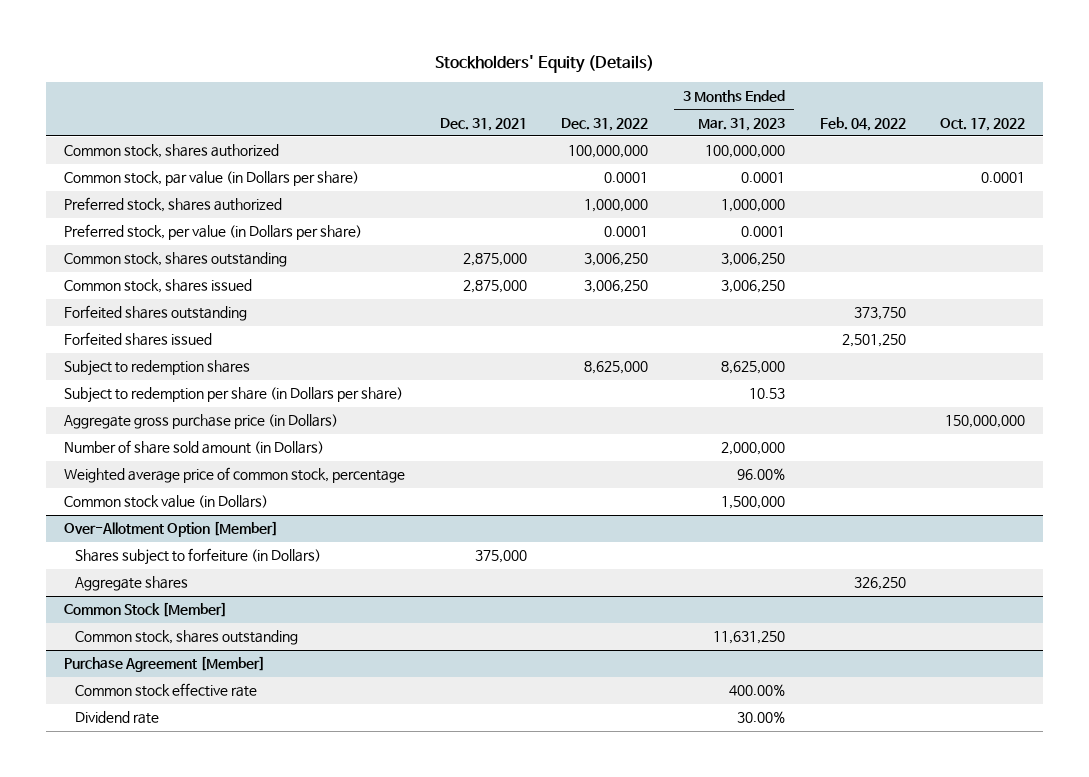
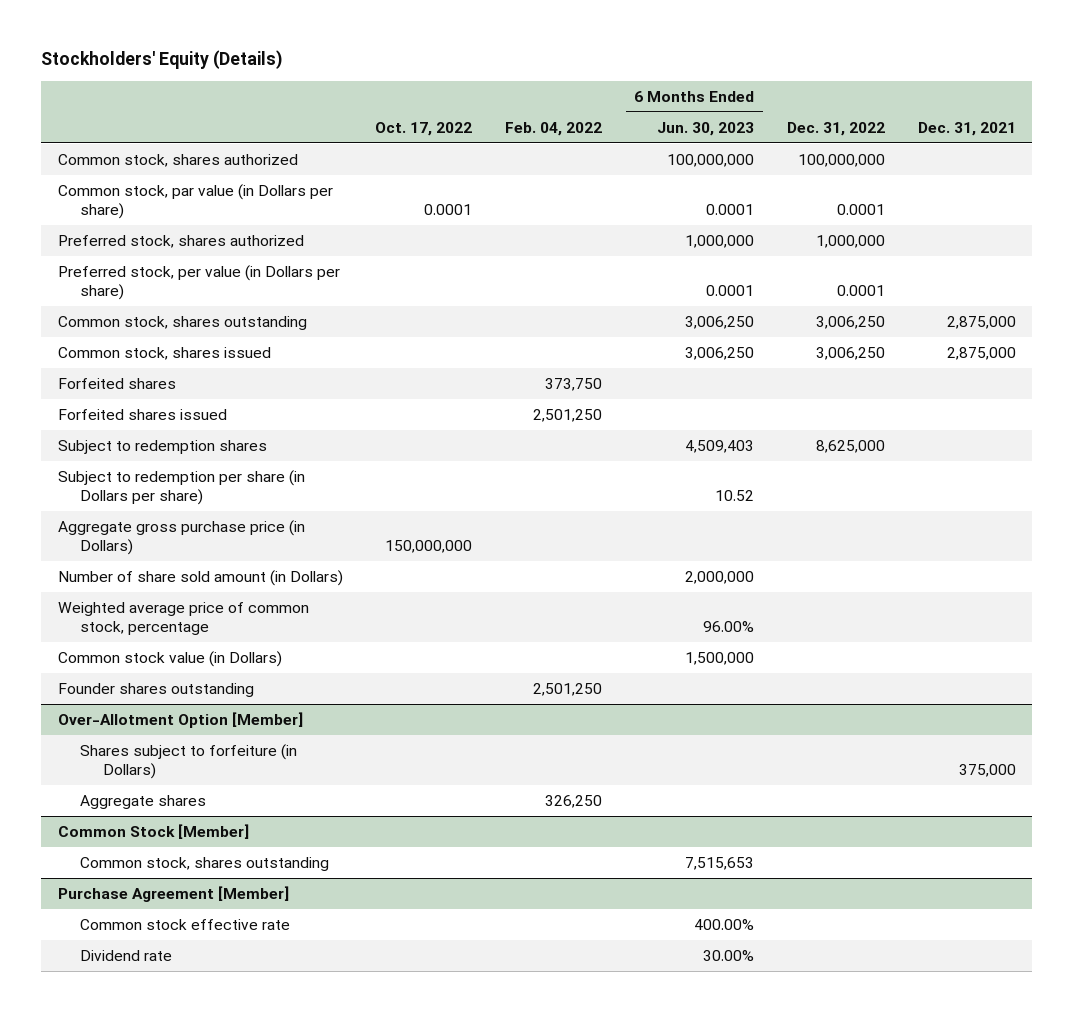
- | Dec. 31, 2021 | Dec. 31, 2022 | 3 Months Ended Mar. 31, 2023 | Feb. 04, 2022 | Oct. 17, 2022
+ | Oct. 17, 2022 | Feb. 04, 2022 | 6 Months Ended Jun. 30, 2023 | Dec. 31, 2022 | Dec. 31, 2021
- Forfeited shares outstanding | | | | 373,750 |
+ Forfeited shares | | 373,750 | | |
+ Founder shares outstanding | | 2,501,250 | | |

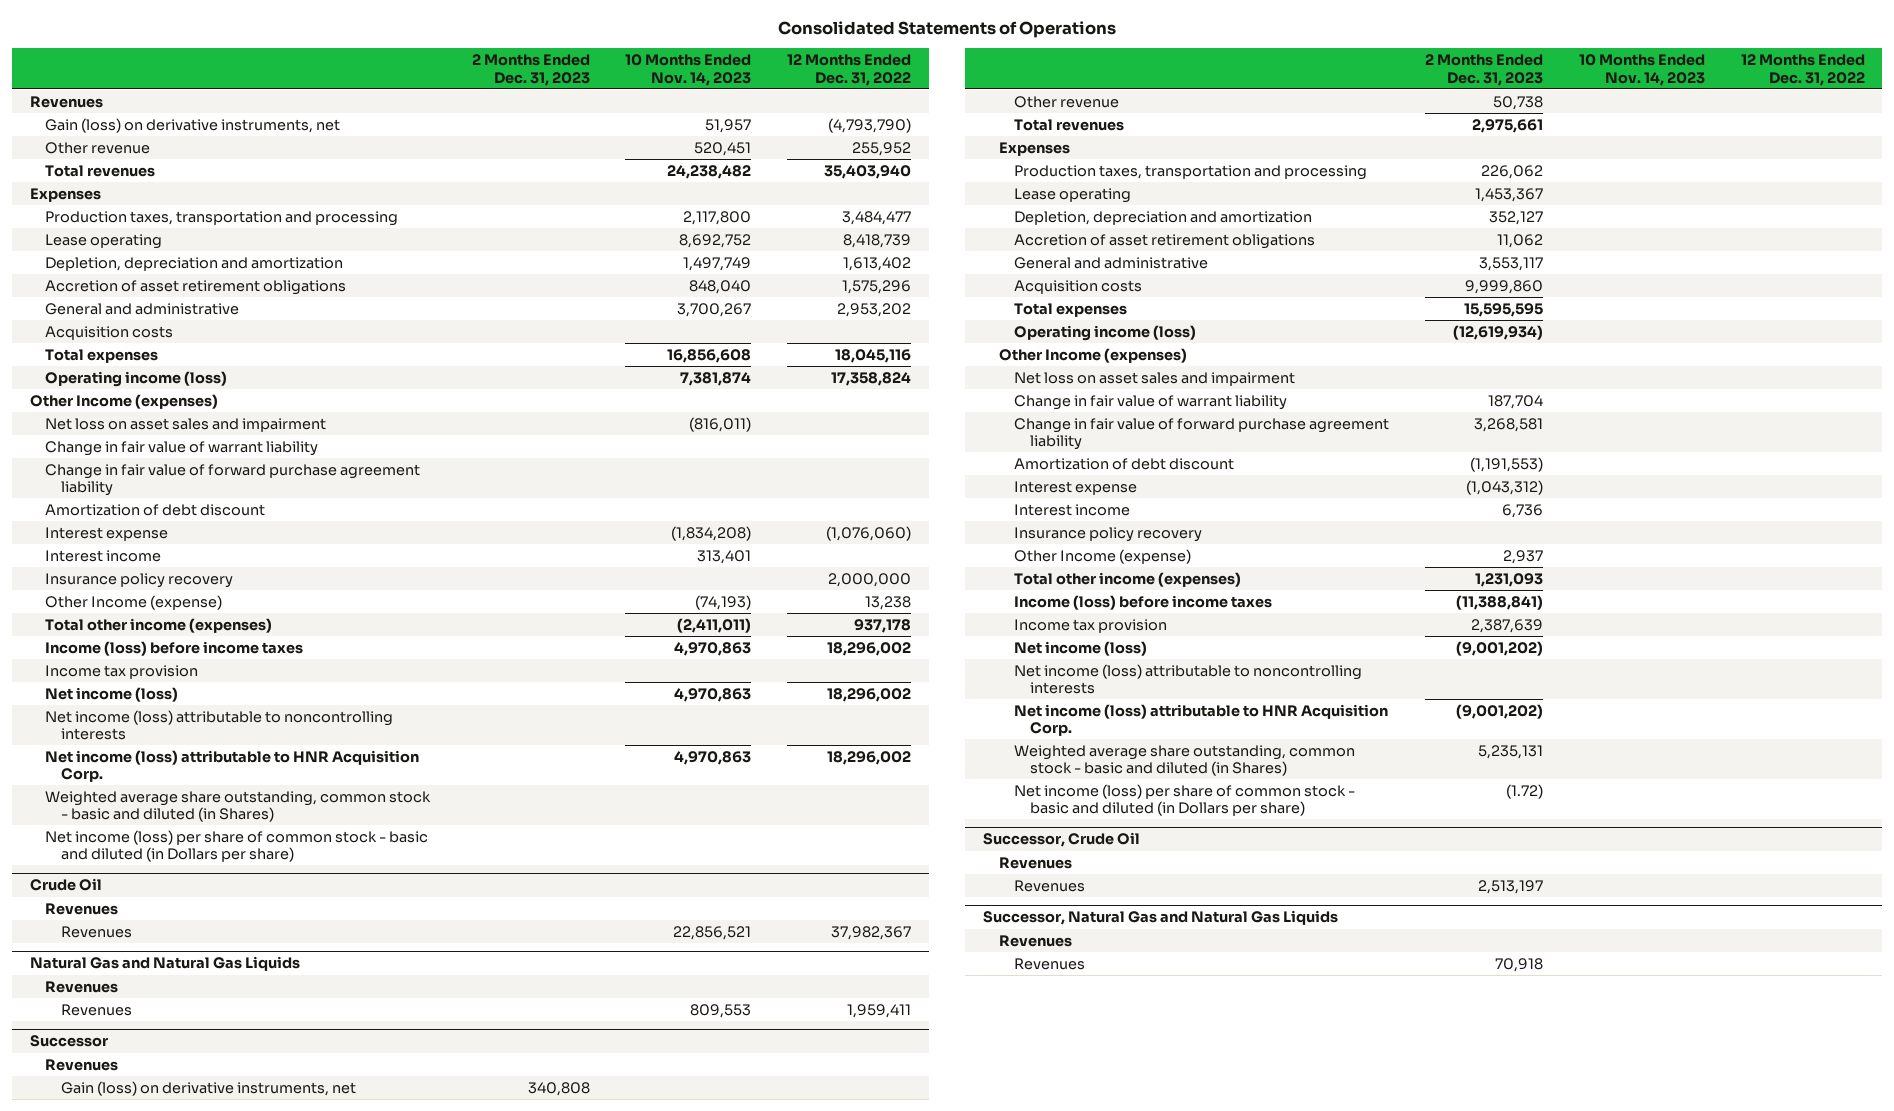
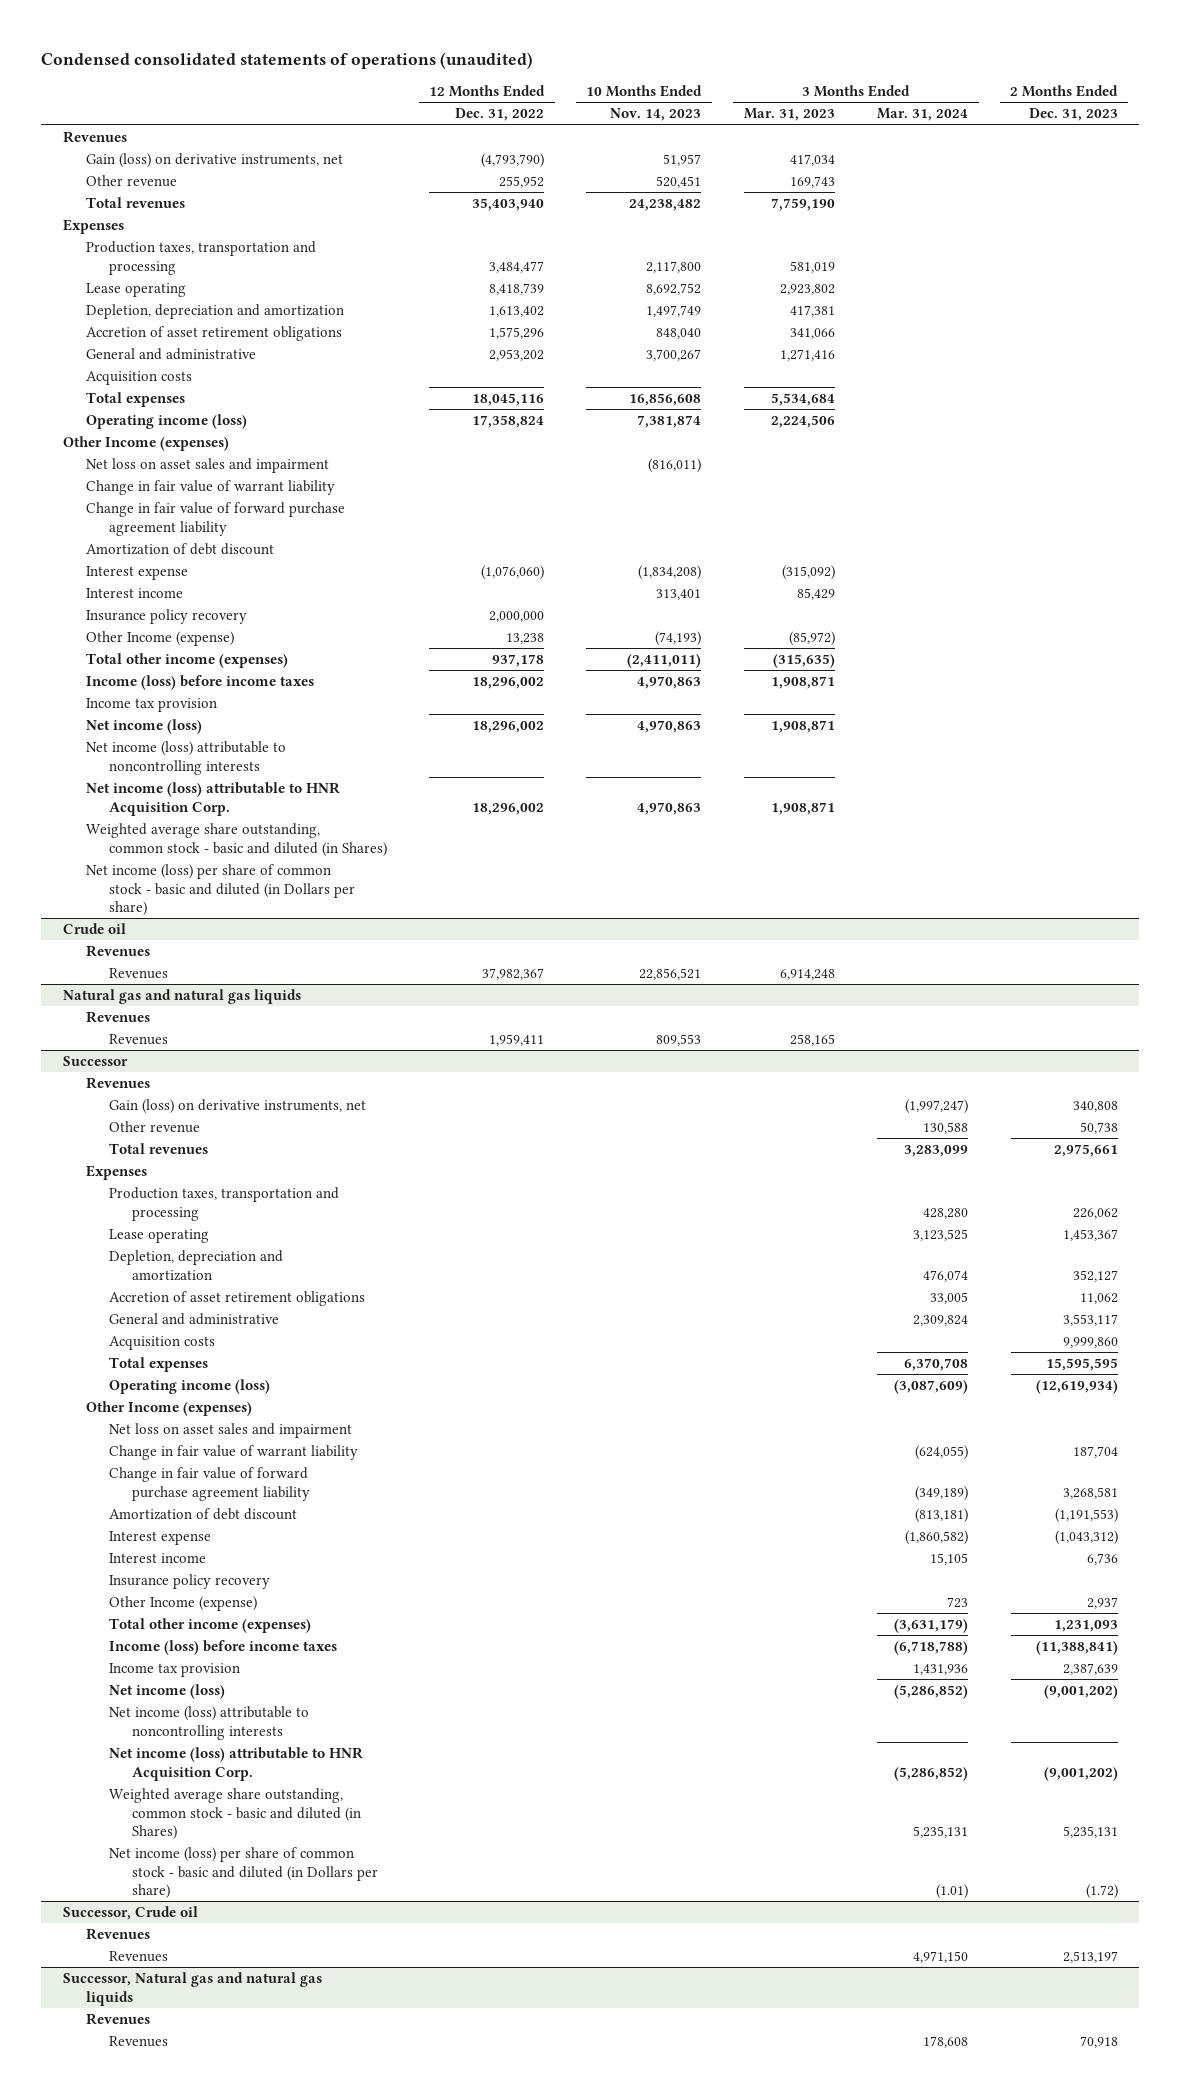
- Consolidated Statements of Operations
+ Condensed consolidated statements of operations (unaudited)
- | 2 Months Ended Dec. 31, 2023 | 10 Months Ended Nov. 14, 2023 | 12 Months Ended Dec. 31, 2022
+ | 12 Months Ended Dec. 31, 2022 | 10 Months Ended Nov. 14, 2023 | 3 Months Ended Mar. 31, 2023 | 3 Months Ended Mar. 31, 2024 | 2 Months Ended Dec. 31, 2023
- Crude Oil
+ Crude oil
- Natural Gas and Natural Gas Liquids
+ Natural gas and natural gas liquids
- Successor, Crude Oil
+ Successor, Crude oil
- Successor, Natural Gas and Natural Gas Liquids
+ Successor, Natural gas and natural gas liquids

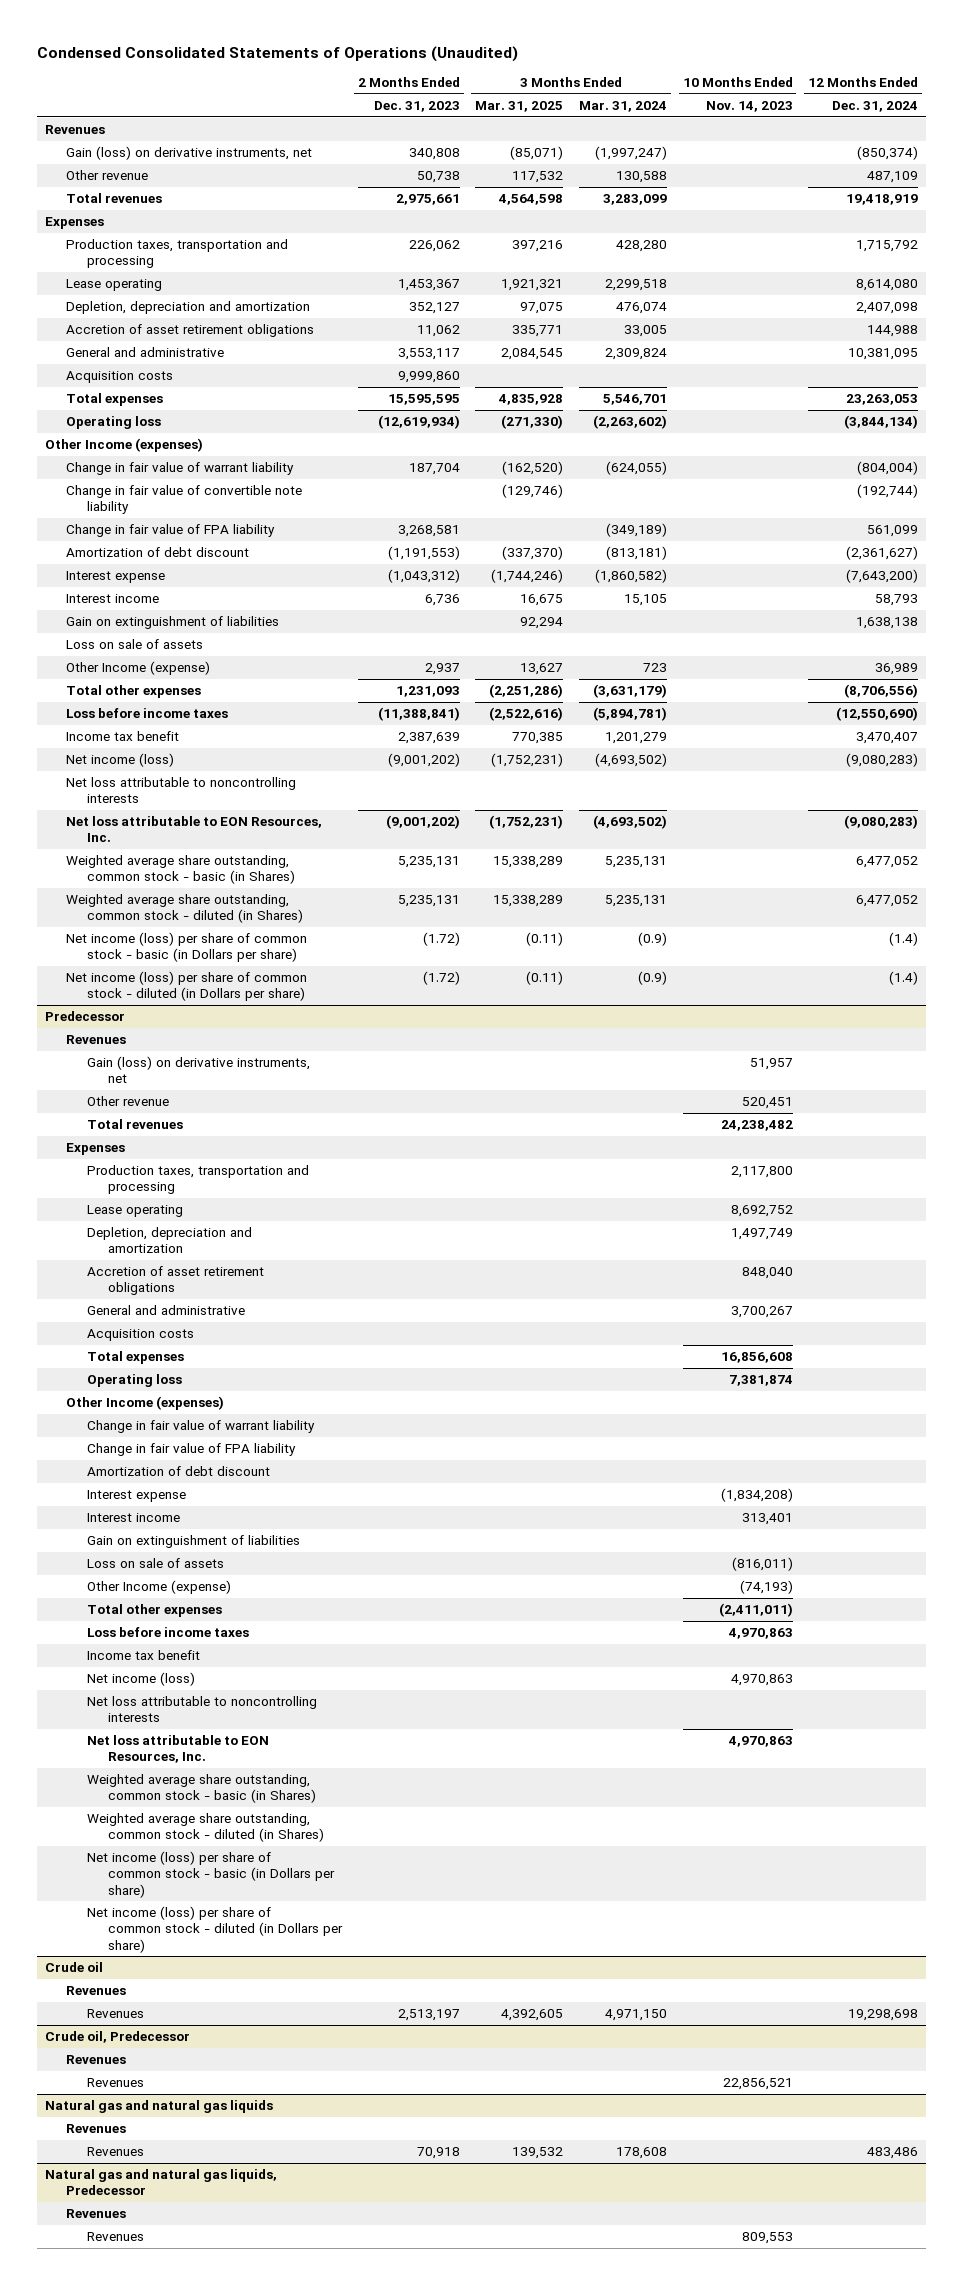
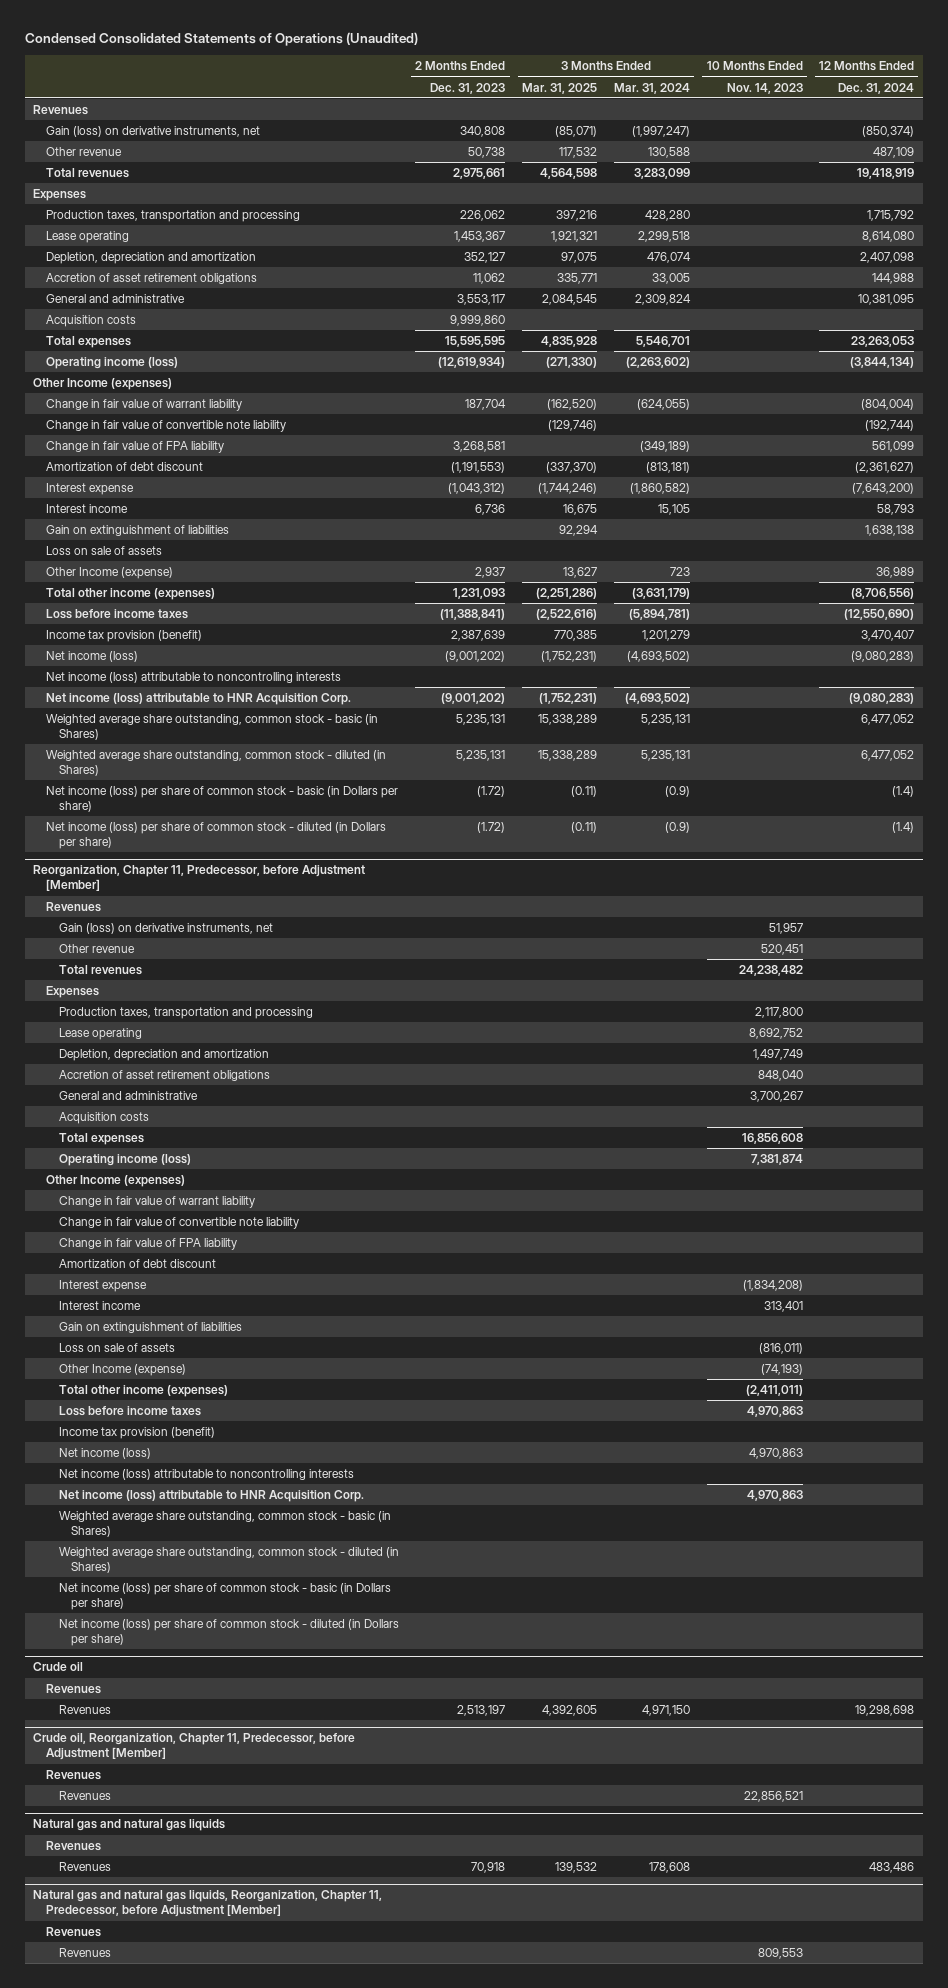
- Operating loss | (12,619,934) | (271,330) | (2,263,602) | | (3,844,134)
+ Operating income (loss) | (12,619,934) | (271,330) | (2,263,602) | | (3,844,134)
- Total other expenses | 1,231,093 | (2,251,286) | (3,631,179) | | (8,706,556)
+ Total other income (expenses) | 1,231,093 | (2,251,286) | (3,631,179) | | (8,706,556)
- Income tax benefit | 2,387,639 | 770,385 | 1,201,279 | | 3,470,407
+ Income tax provision (benefit) | 2,387,639 | 770,385 | 1,201,279 | | 3,470,407
- Net loss attributable to noncontrolling interests
- Net loss attributable to EON Resources, Inc. | (9,001,202) | (1,752,231) | (4,693,502) | | (9,080,283)
+ Net income (loss) attributable to noncontrolling interests
+ Net income (loss) attributable to HNR Acquisition Corp. | (9,001,202) | (1,752,231) | (4,693,502) | | (9,080,283)
- Predecessor
+ Reorganization, Chapter 11, Predecessor, before Adjustment [Member]
- Operating loss | | | | 7,381,874 |
+ Operating income (loss) | | | | 7,381,874 |
+ Change in fair value of convertible note liability
- Total other expenses | | | | (2,411,011) |
+ Total other income (expenses) | | | | (2,411,011) |
- Income tax benefit
+ Income tax provision (benefit)
- Net loss attributable to noncontrolling interests
- Net loss attributable to EON Resources, Inc. | | | | 4,970,863 |
+ Net income (loss) attributable to noncontrolling interests
+ Net income (loss) attributable to HNR Acquisition Corp. | | | | 4,970,863 |
- Crude oil, Predecessor
+ Crude oil, Reorganization, Chapter 11, Predecessor, before Adjustment [Member]
- Natural gas and natural gas liquids, Predecessor
+ Natural gas and natural gas liquids, Reorganization, Chapter 11, Predecessor, before Adjustment [Member]

